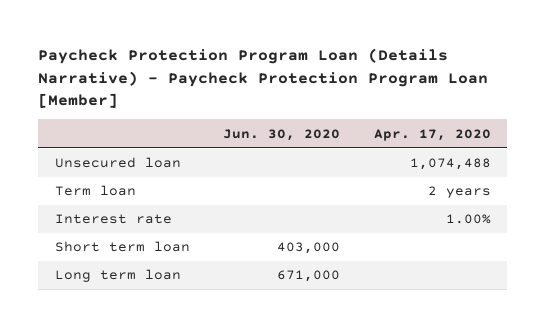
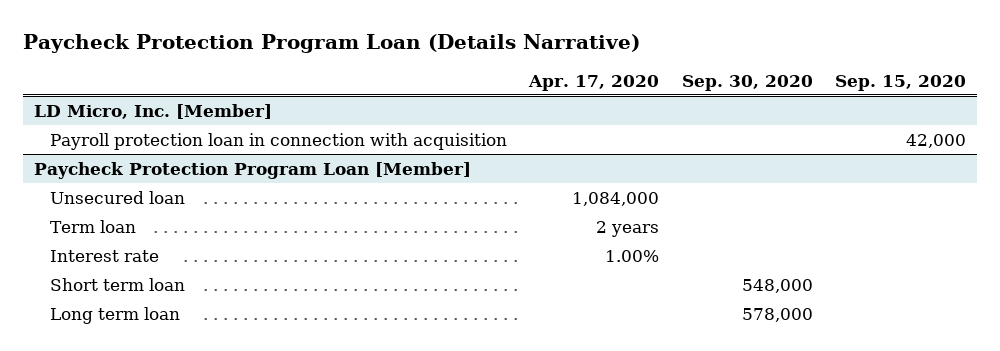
- Paycheck Protection Program Loan (Details Narrative) - Paycheck Protection Program Loan [Member]
+ Paycheck Protection Program Loan (Details Narrative)
- | Jun. 30, 2020 | Apr. 17, 2020
+ | Apr. 17, 2020 | Sep. 30, 2020 | Sep. 15, 2020
- Unsecured loan | | 1,074,488
+ LD Micro, Inc. [Member]
+ Payroll protection loan in connection with acquisition | | | 42,000
+ Paycheck Protection Program Loan [Member]
+ Unsecured loan | 1,084,000 | |

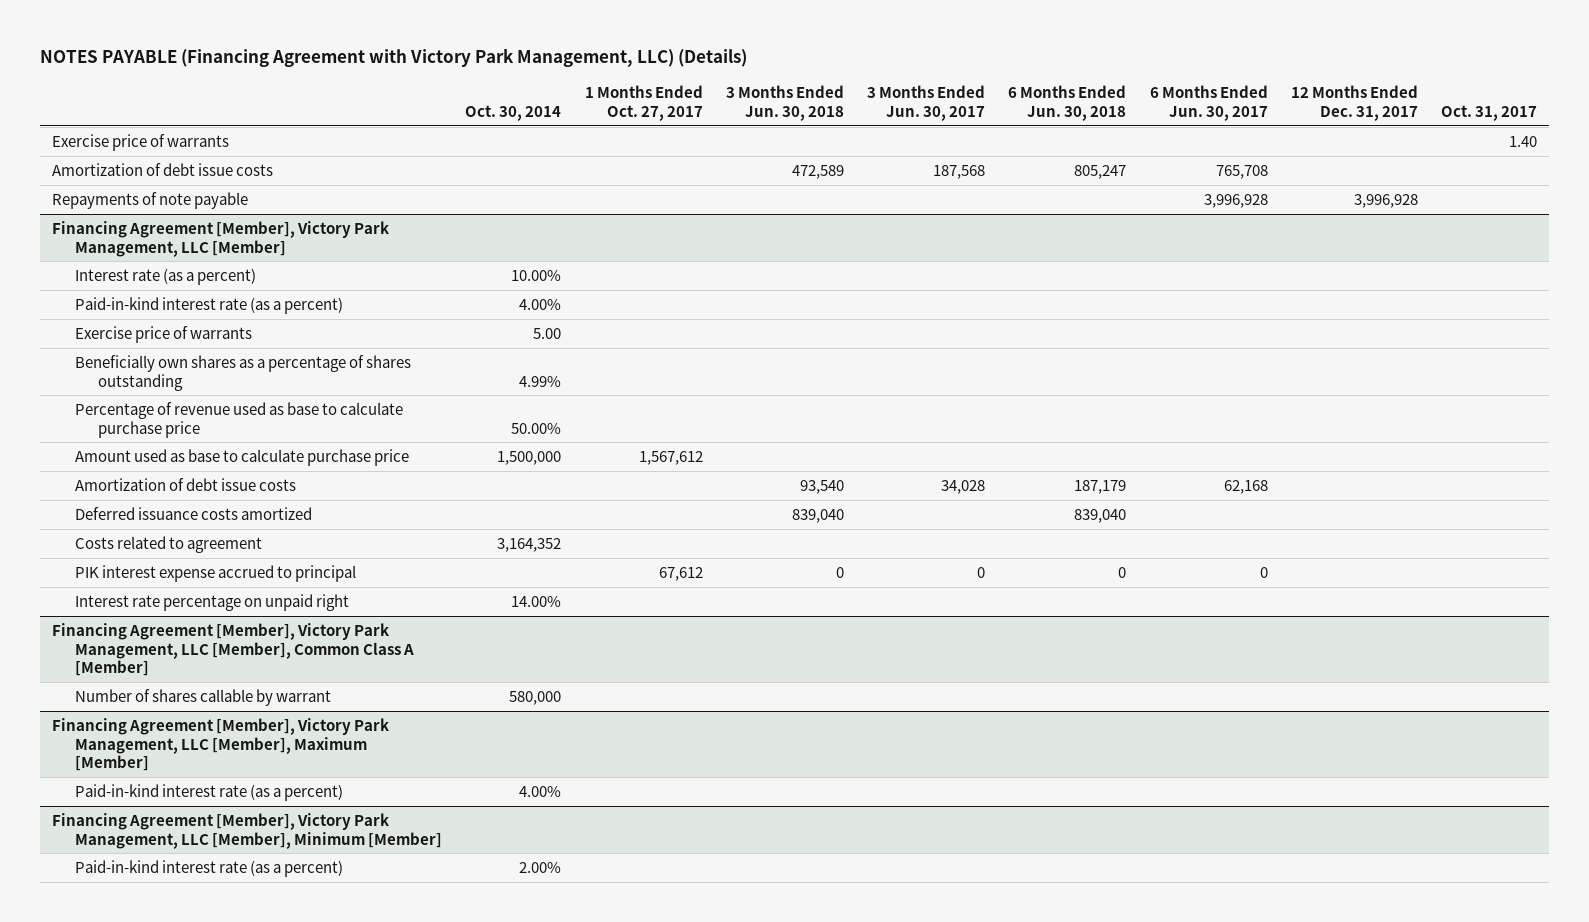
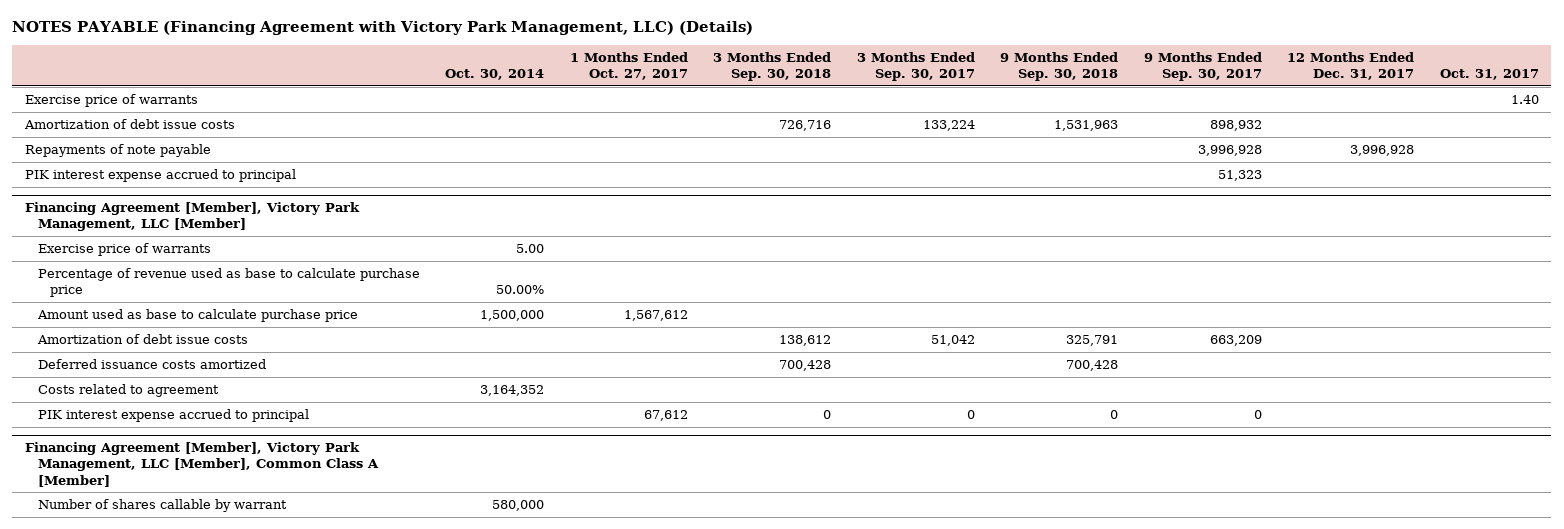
- | Oct. 30, 2014 | 1 Months Ended Oct. 27, 2017 | 3 Months Ended Jun. 30, 2018 | 3 Months Ended Jun. 30, 2017 | 6 Months Ended Jun. 30, 2018 | 6 Months Ended Jun. 30, 2017 | 12 Months Ended Dec. 31, 2017 | Oct. 31, 2017
+ | Oct. 30, 2014 | 1 Months Ended Oct. 27, 2017 | 3 Months Ended Sep. 30, 2018 | 3 Months Ended Sep. 30, 2017 | 9 Months Ended Sep. 30, 2018 | 9 Months Ended Sep. 30, 2017 | 12 Months Ended Dec. 31, 2017 | Oct. 31, 2017
+ PIK interest expense accrued to principal | | | | | | 51,323 | |
@ Financing Agreement [Member], Victory Park Management, LLC [Member]
- Interest rate (as a percent) | 10.00% | | | | | | |
- Paid-in-kind interest rate (as a percent) | 4.00% | | | | | | |
- Beneficially own shares as a percentage of shares outstanding | 4.99% | | | | | | |
- Interest rate percentage on unpaid right | 14.00% | | | | | | |
- Financing Agreement [Member], Victory Park Management, LLC [Member], Maximum [Member]
- Paid-in-kind interest rate (as a percent) | 4.00% | | | | | | |
- Financing Agreement [Member], Victory Park Management, LLC [Member], Minimum [Member]
- Paid-in-kind interest rate (as a percent) | 2.00% | | | | | | |

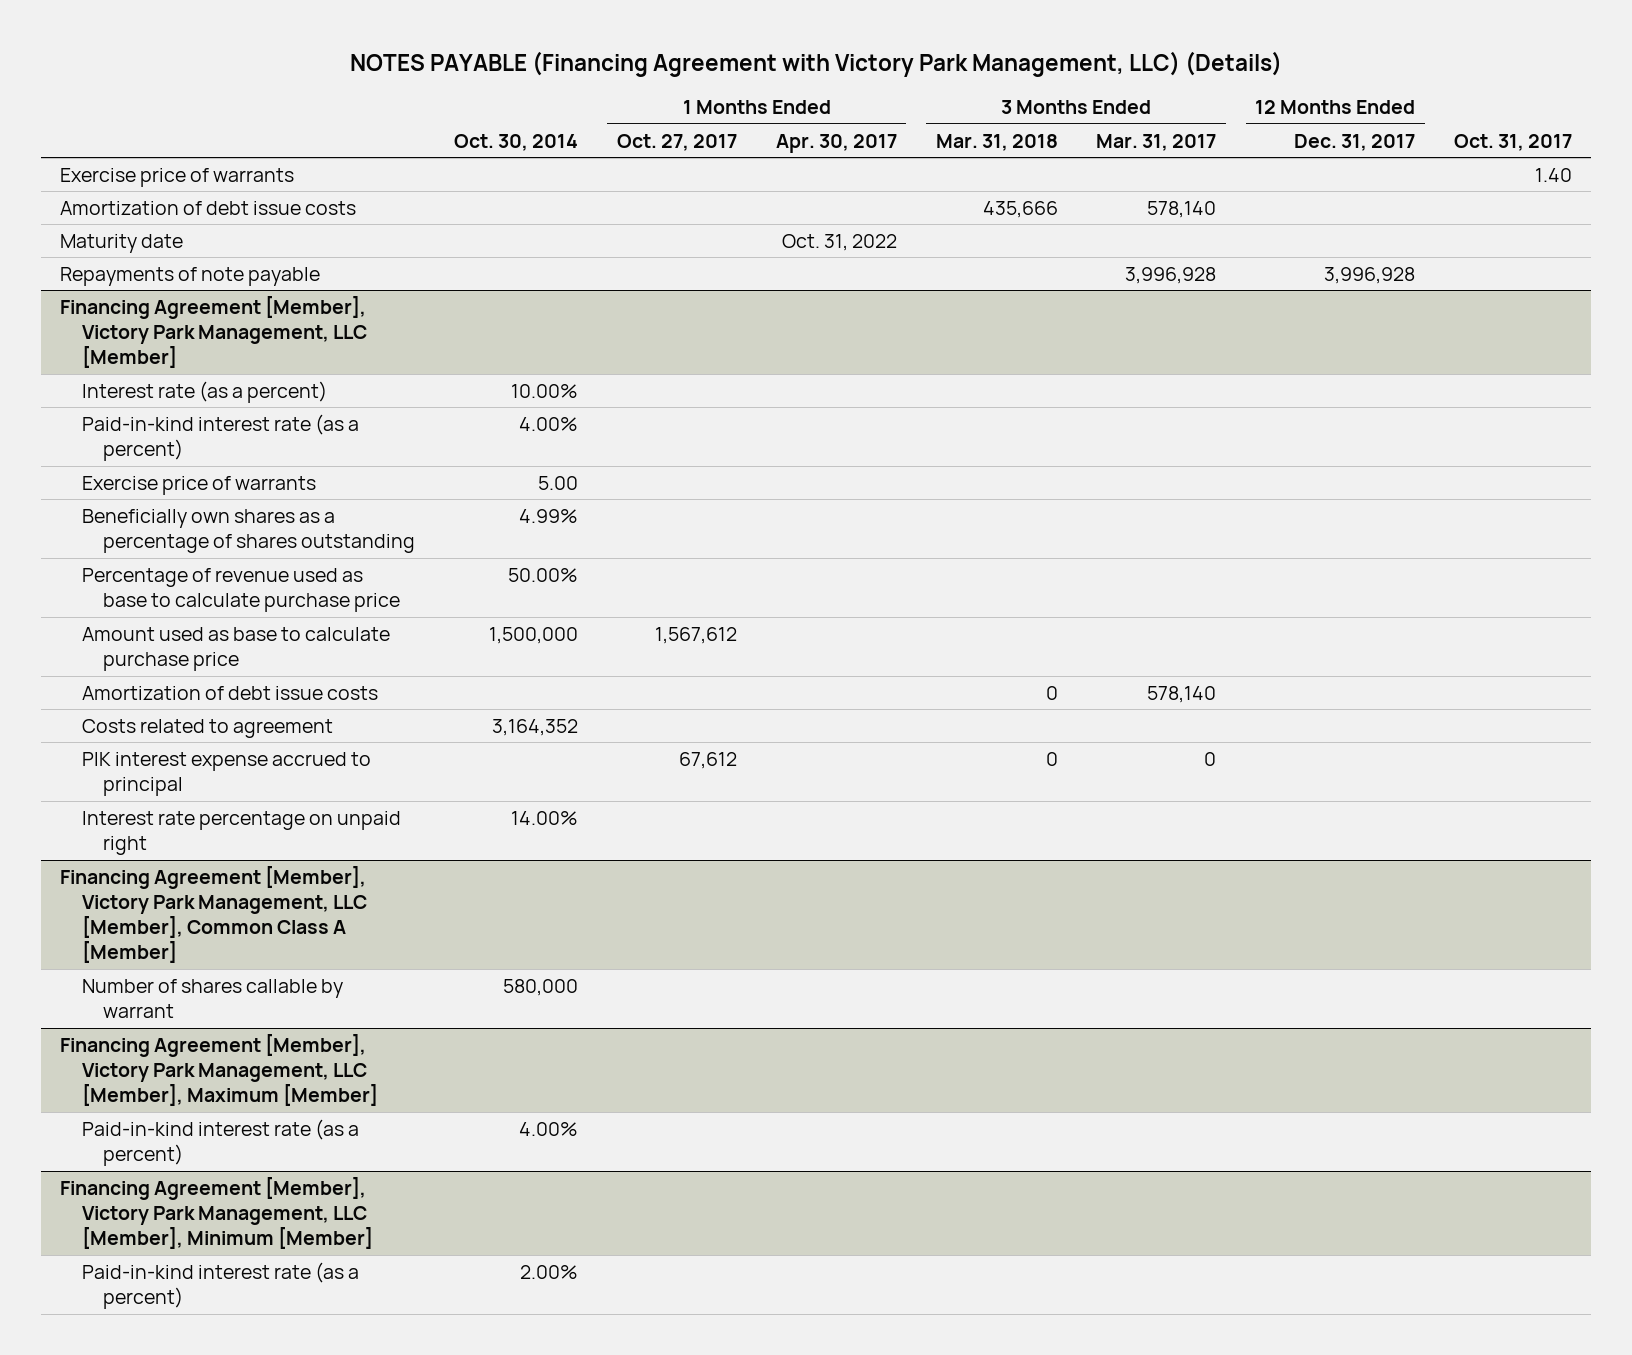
- | Oct. 30, 2014 | 1 Months Ended Oct. 27, 2017 | 3 Months Ended Sep. 30, 2018 | 3 Months Ended Sep. 30, 2017 | 9 Months Ended Sep. 30, 2018 | 9 Months Ended Sep. 30, 2017 | 12 Months Ended Dec. 31, 2017 | Oct. 31, 2017
+ | Oct. 30, 2014 | 1 Months Ended Oct. 27, 2017 | 1 Months Ended Apr. 30, 2017 | 3 Months Ended Mar. 31, 2018 | 3 Months Ended Mar. 31, 2017 | 12 Months Ended Dec. 31, 2017 | Oct. 31, 2017
+ Maturity date | | | Oct. 31, 2022 | | | |
- PIK interest expense accrued to principal | | | | | | 51,323 | |
@ Financing Agreement [Member], Victory Park Management, LLC [Member]
+ Interest rate (as a percent) | 10.00% | | | | | |
+ Paid-in-kind interest rate (as a percent) | 4.00% | | | | | |
+ Beneficially own shares as a percentage of shares outstanding | 4.99% | | | | | |
- Deferred issuance costs amortized | | | 700,428 | | 700,428 | | |
+ Interest rate percentage on unpaid right | 14.00% | | | | | |
+ Financing Agreement [Member], Victory Park Management, LLC [Member], Maximum [Member]
+ Paid-in-kind interest rate (as a percent) | 4.00% | | | | | |
+ Financing Agreement [Member], Victory Park Management, LLC [Member], Minimum [Member]
+ Paid-in-kind interest rate (as a percent) | 2.00% | | | | | |

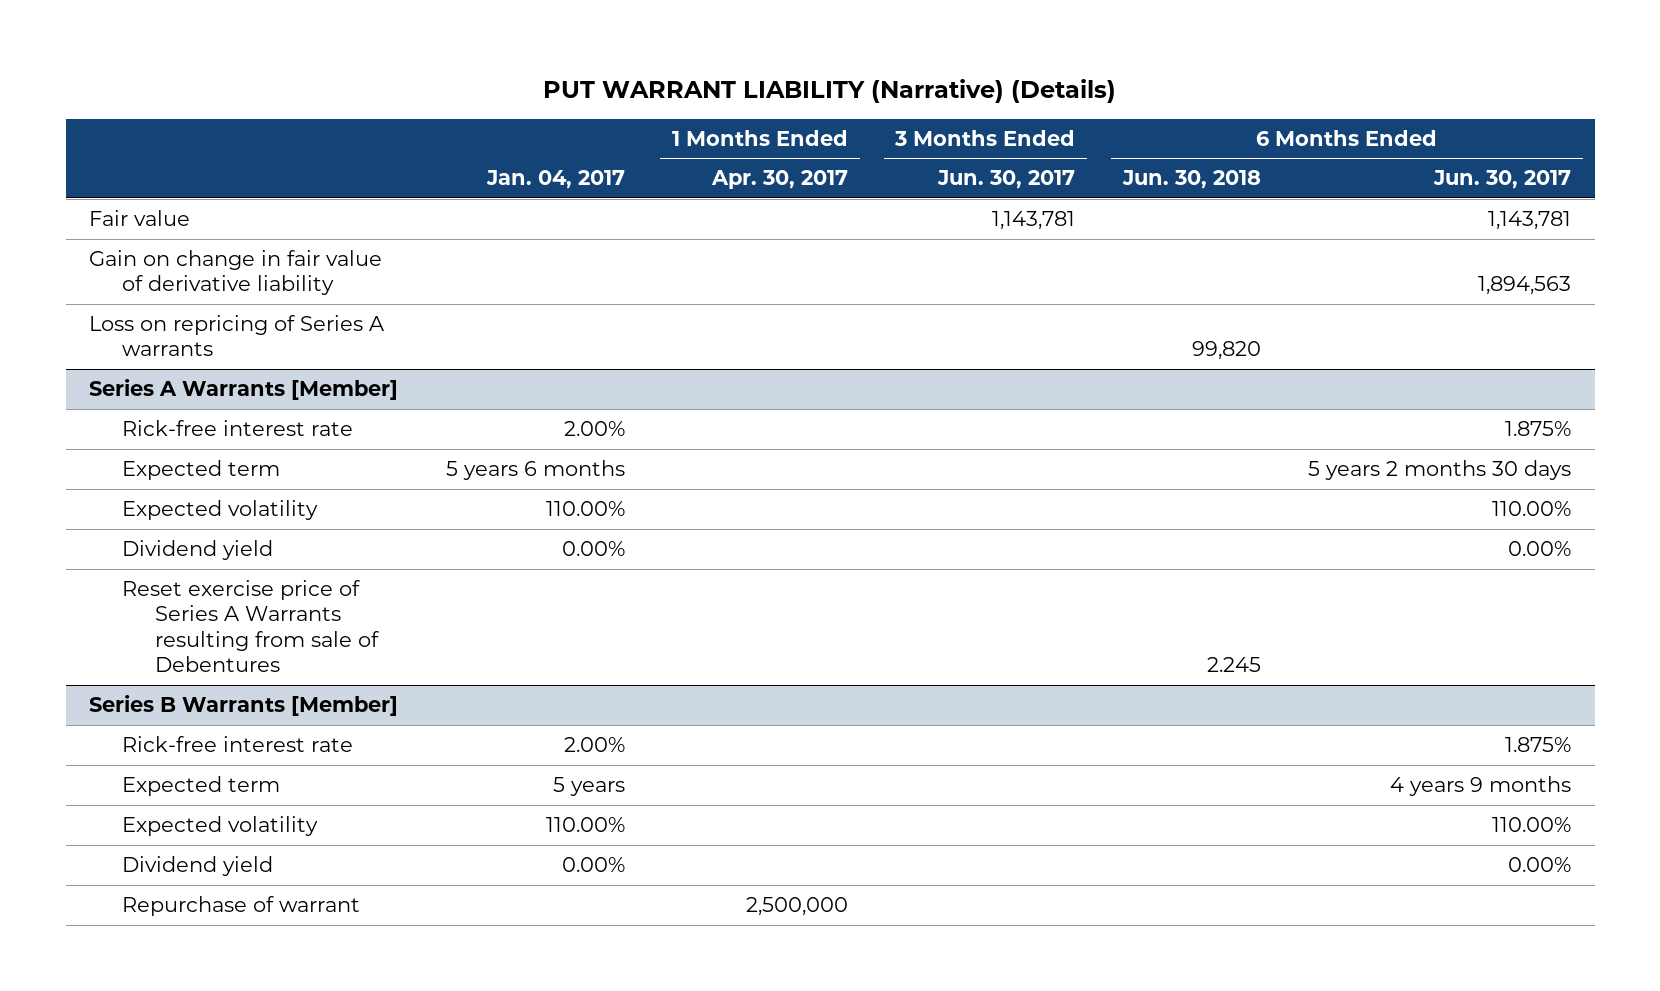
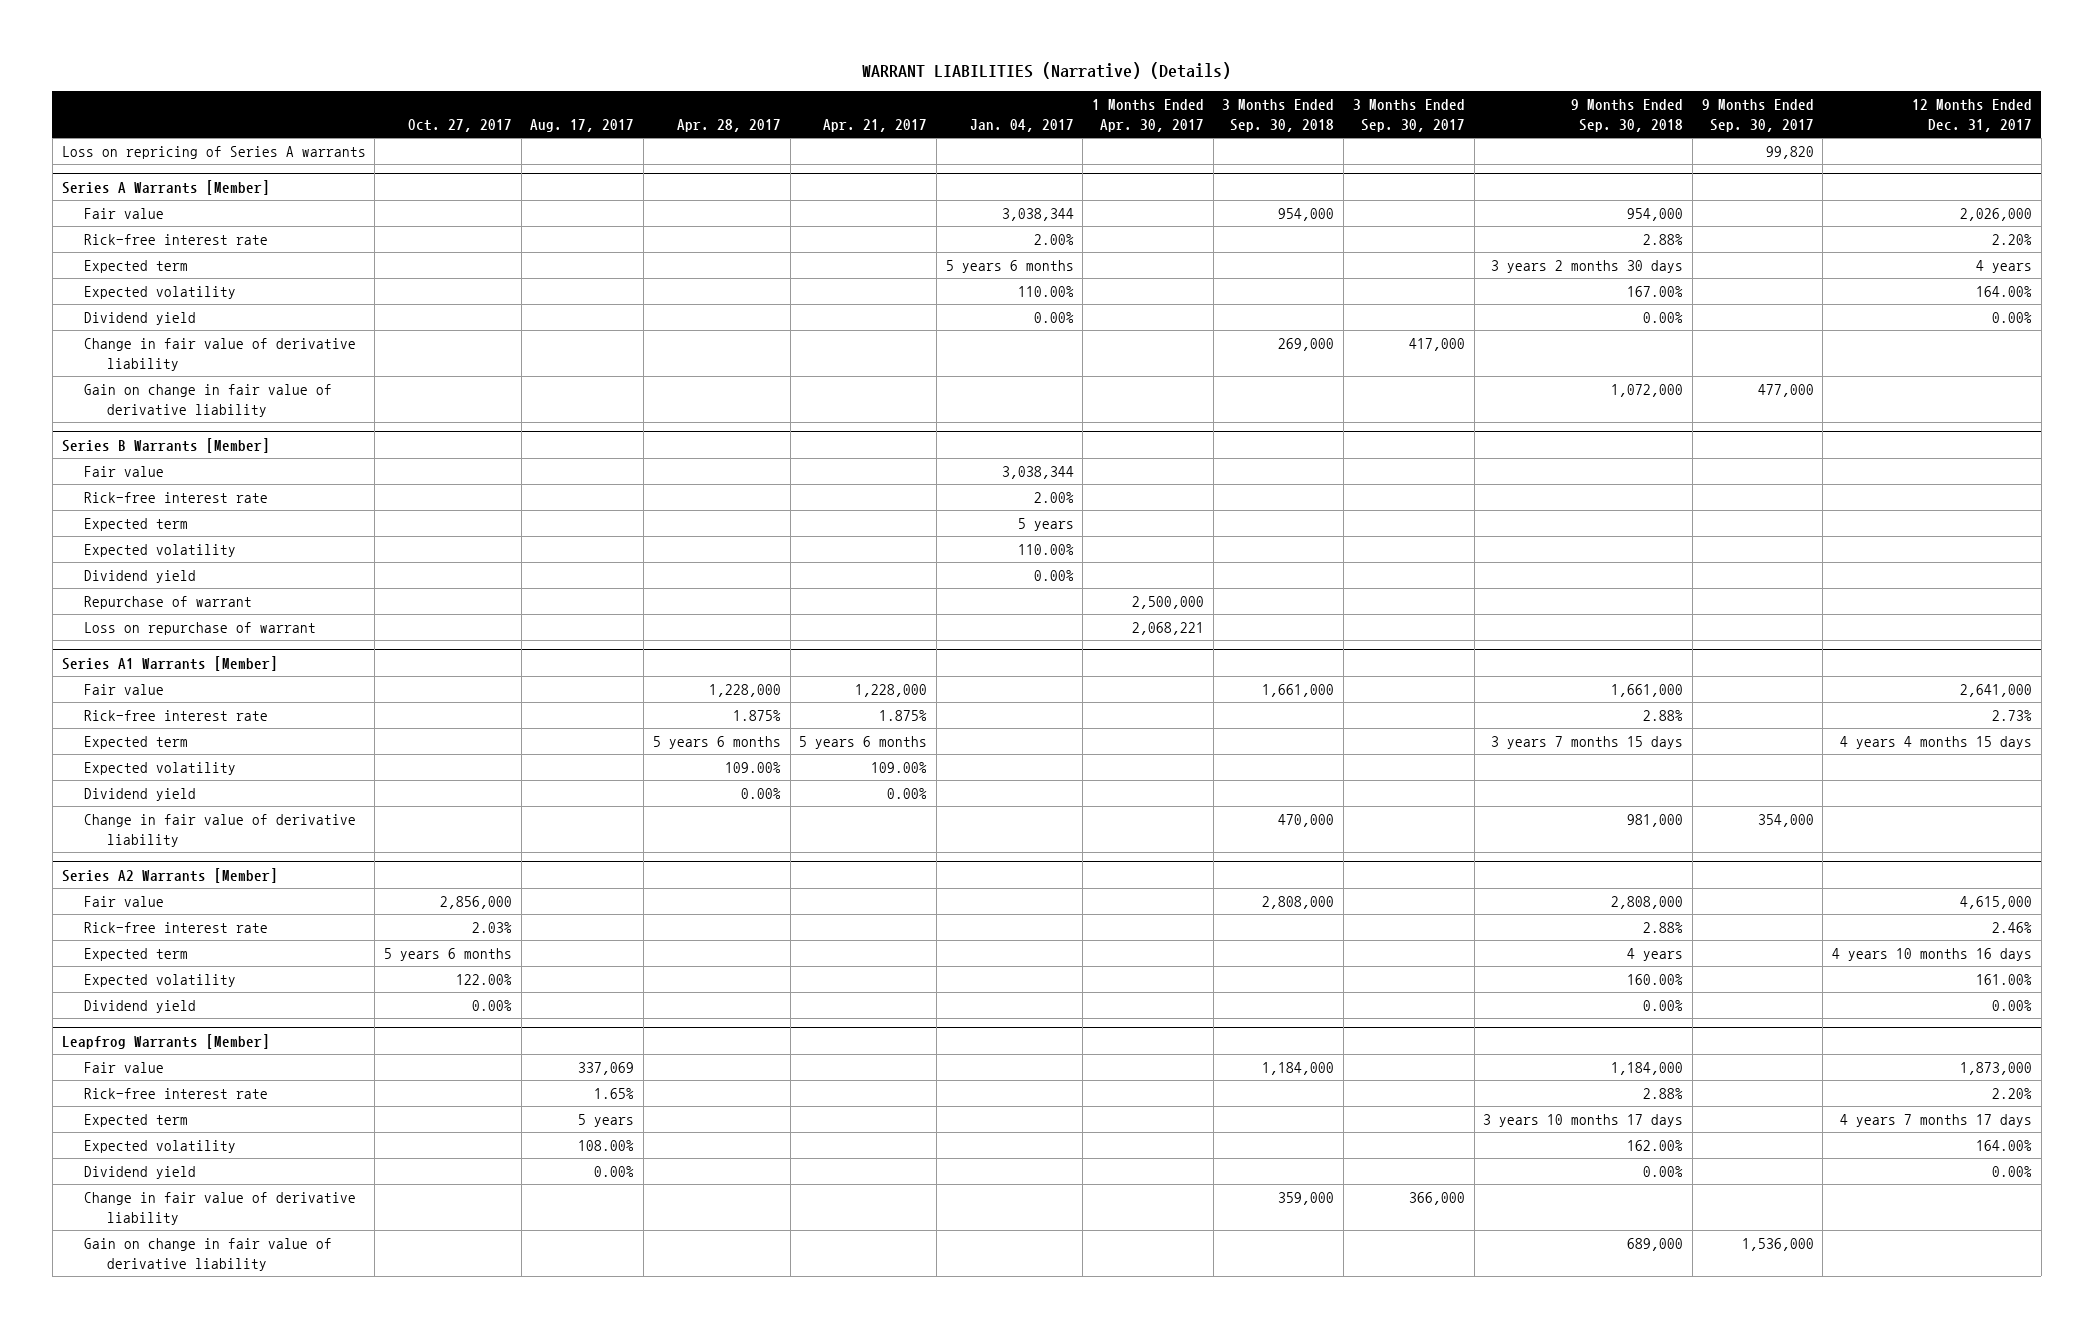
- PUT WARRANT LIABILITY (Narrative) (Details)
+ WARRANT LIABILITIES (Narrative) (Details)
- | Jan. 04, 2017 | 1 Months Ended Apr. 30, 2017 | 3 Months Ended Jun. 30, 2017 | 6 Months Ended Jun. 30, 2018 | 6 Months Ended Jun. 30, 2017
+ | Oct. 27, 2017 | Aug. 17, 2017 | Apr. 28, 2017 | Apr. 21, 2017 | Jan. 04, 2017 | 1 Months Ended Apr. 30, 2017 | 3 Months Ended Sep. 30, 2018 | 3 Months Ended Sep. 30, 2017 | 9 Months Ended Sep. 30, 2018 | 9 Months Ended Sep. 30, 2017 | 12 Months Ended Dec. 31, 2017
- Fair value | | | 1,143,781 | | 1,143,781
- Gain on change in fair value of derivative liability | | | | | 1,894,563
@ Series A Warrants [Member]
+ Fair value | | | | | 3,038,344 | | 954,000 | | 954,000 | | 2,026,000
- Reset exercise price of Series A Warrants resulting from sale of Debentures | | | | 2.245 |
+ Change in fair value of derivative liability | | | | | | | 269,000 | 417,000 | | |
+ Gain on change in fair value of derivative liability | | | | | | | | | 1,072,000 | 477,000 |
@ Series B Warrants [Member]
+ Fair value | | | | | 3,038,344 | | | | | |
+ Loss on repurchase of warrant | | | | | | 2,068,221 | | | | |
+ Series A1 Warrants [Member]
+ Fair value | | | 1,228,000 | 1,228,000 | | | 1,661,000 | | 1,661,000 | | 2,641,000
+ Rick-free interest rate | | | 1.875% | 1.875% | | | | | 2.88% | | 2.73%
+ Expected term | | | 5 years 6 months | 5 years 6 months | | | | | 3 years 7 months 15 days | | 4 years 4 months 15 days
+ Expected volatility | | | 109.00% | 109.00% | | | | | | |
+ Dividend yield | | | 0.00% | 0.00% | | | | | | |
+ Change in fair value of derivative liability | | | | | | | 470,000 | | 981,000 | 354,000 |
+ Series A2 Warrants [Member]
+ Fair value | 2,856,000 | | | | | | 2,808,000 | | 2,808,000 | | 4,615,000
+ Rick-free interest rate | 2.03% | | | | | | | | 2.88% | | 2.46%
+ Expected term | 5 years 6 months | | | | | | | | 4 years | | 4 years 10 months 16 days
+ Expected volatility | 122.00% | | | | | | | | 160.00% | | 161.00%
+ Dividend yield | 0.00% | | | | | | | | 0.00% | | 0.00%
+ Leapfrog Warrants [Member]
+ Fair value | | 337,069 | | | | | 1,184,000 | | 1,184,000 | | 1,873,000
+ Rick-free interest rate | | 1.65% | | | | | | | 2.88% | | 2.20%
+ Expected term | | 5 years | | | | | | | 3 years 10 months 17 days | | 4 years 7 months 17 days
+ Expected volatility | | 108.00% | | | | | | | 162.00% | | 164.00%
+ Dividend yield | | 0.00% | | | | | | | 0.00% | | 0.00%
+ Change in fair value of derivative liability | | | | | | | 359,000 | 366,000 | | |
+ Gain on change in fair value of derivative liability | | | | | | | | | 689,000 | 1,536,000 |

